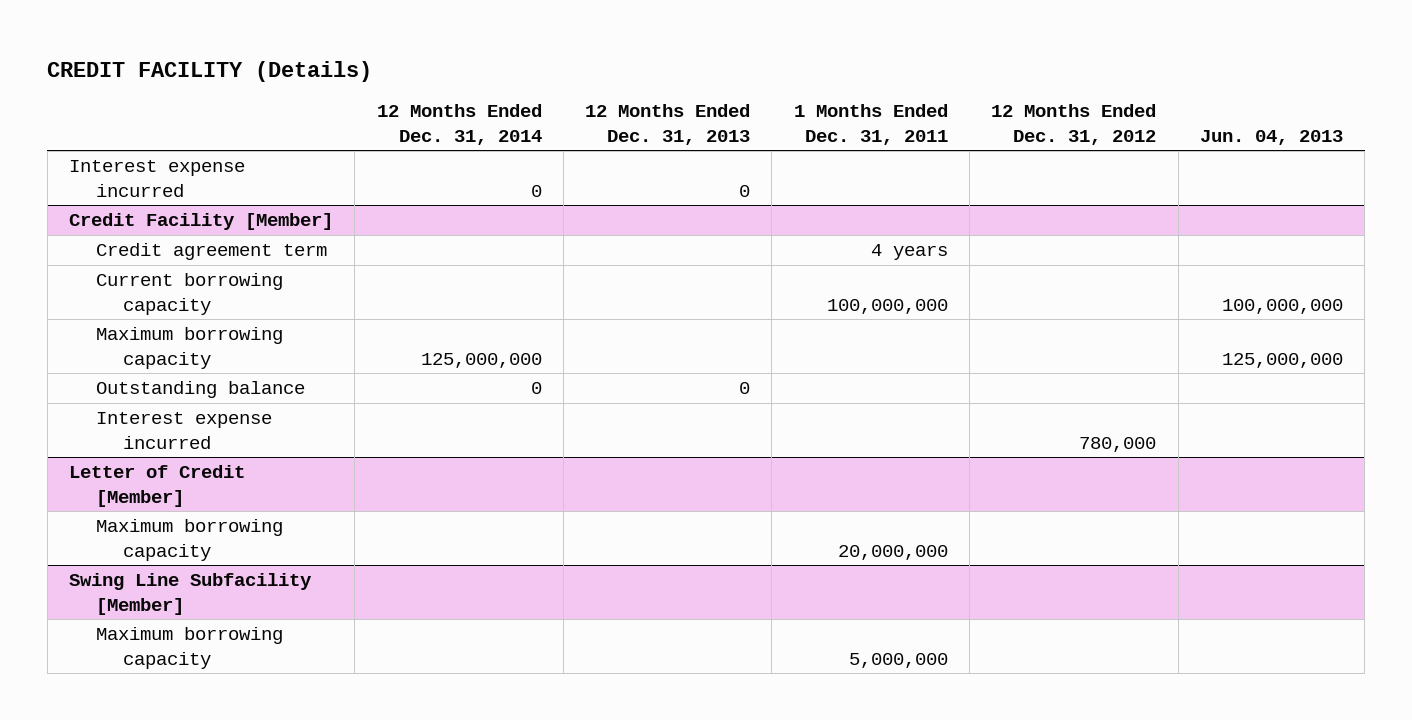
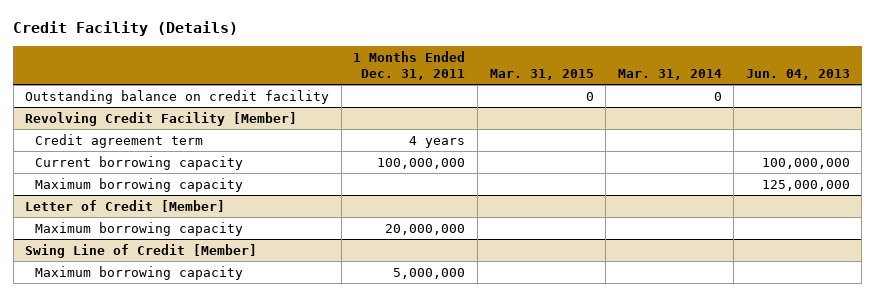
- CREDIT FACILITY (Details)
+ Credit Facility (Details)
- | 12 Months Ended Dec. 31, 2014 | 12 Months Ended Dec. 31, 2013 | 1 Months Ended Dec. 31, 2011 | 12 Months Ended Dec. 31, 2012 | Jun. 04, 2013
+ | 1 Months Ended Dec. 31, 2011 | Mar. 31, 2015 | Mar. 31, 2014 | Jun. 04, 2013
- Interest expense incurred | 0 | 0 | | |
- Credit Facility [Member]
+ Outstanding balance on credit facility | | 0 | 0 |
+ Revolving Credit Facility [Member]
- Outstanding balance | 0 | 0 | | |
- Interest expense incurred | | | | 780,000 |
- Swing Line Subfacility [Member]
+ Swing Line of Credit [Member]

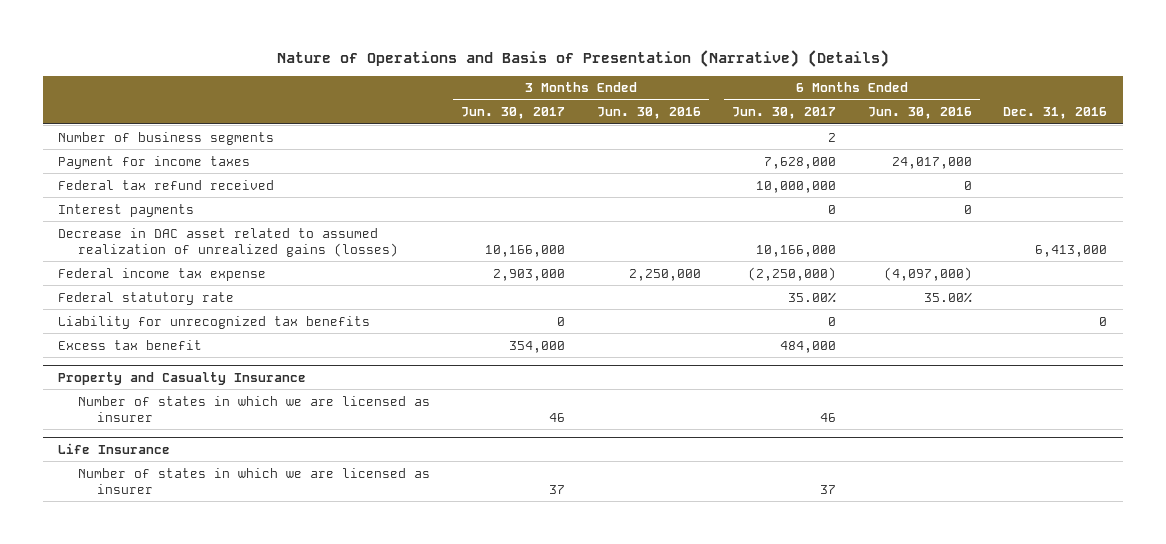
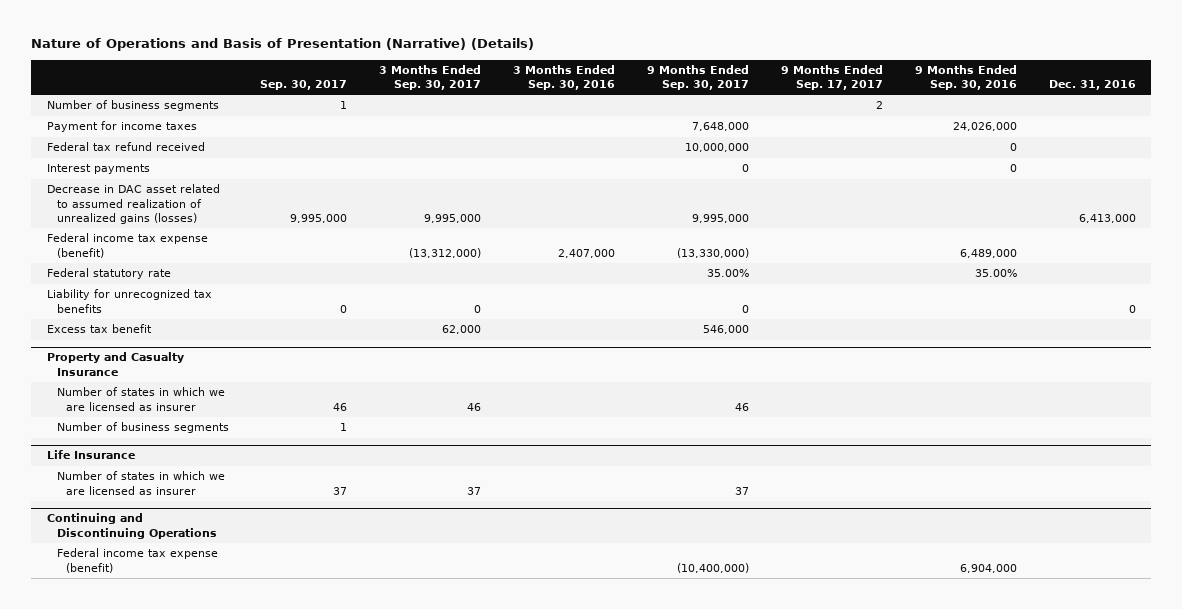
- | 3 Months Ended Jun. 30, 2017 | 3 Months Ended Jun. 30, 2016 | 6 Months Ended Jun. 30, 2017 | 6 Months Ended Jun. 30, 2016 | Dec. 31, 2016
+ | Sep. 30, 2017 | 3 Months Ended Sep. 30, 2017 | 3 Months Ended Sep. 30, 2016 | 9 Months Ended Sep. 30, 2017 | 9 Months Ended Sep. 17, 2017 | 9 Months Ended Sep. 30, 2016 | Dec. 31, 2016
- Federal income tax expense | 2,903,000 | 2,250,000 | (2,250,000) | (4,097,000) |
+ Federal income tax expense (benefit) | | (13,312,000) | 2,407,000 | (13,330,000) | | 6,489,000 |
@ Property and Casualty Insurance
+ Number of business segments | 1 | | | | | |
+ Continuing and Discontinuing Operations
+ Federal income tax expense (benefit) | | | | (10,400,000) | | 6,904,000 |

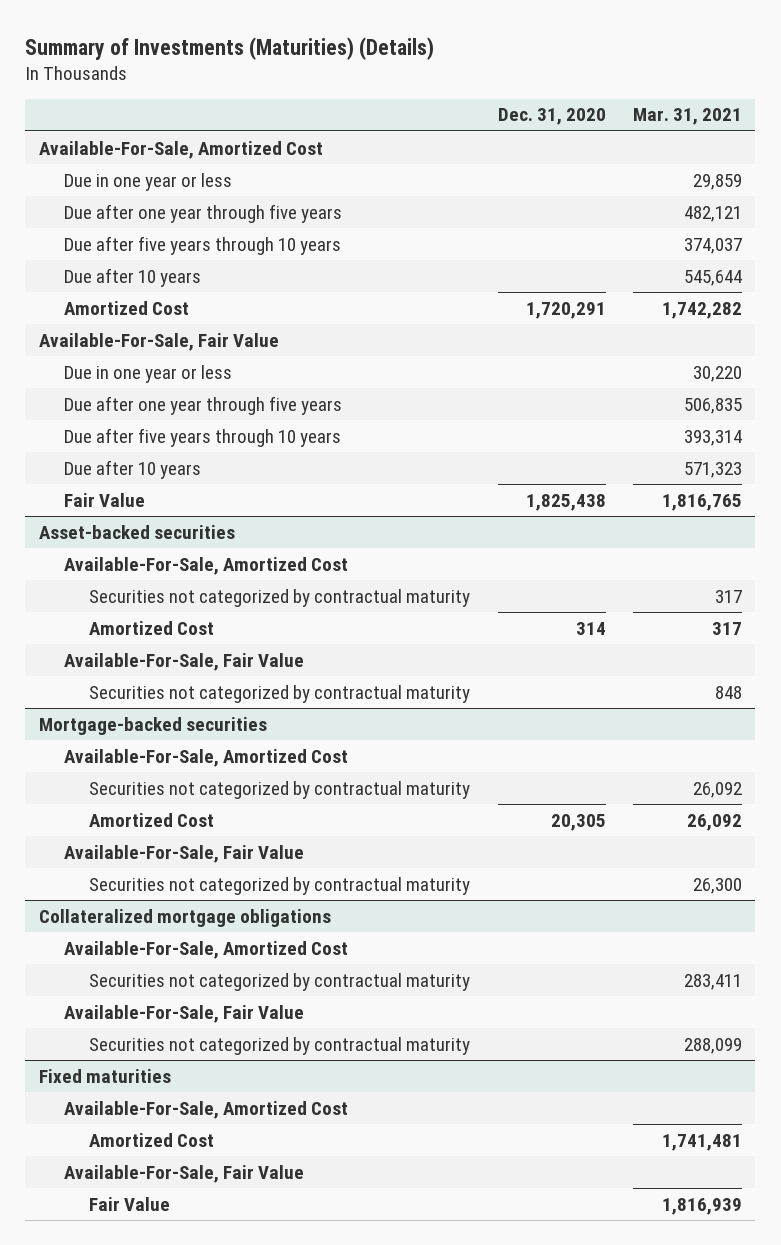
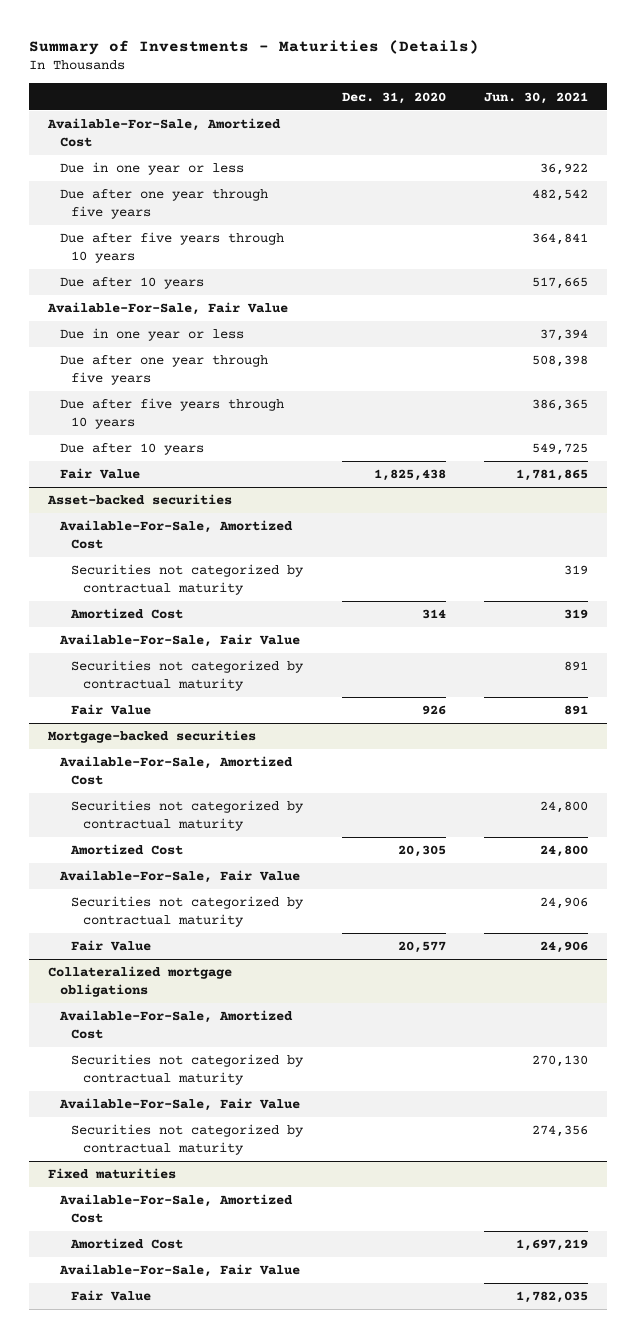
- Summary of Investments (Maturities) (Details)
+ Summary of Investments - Maturities (Details)
- | Dec. 31, 2020 | Mar. 31, 2021
+ | Dec. 31, 2020 | Jun. 30, 2021
- Amortized Cost | 1,720,291 | 1,742,282
@ Asset-backed securities
+ Fair Value | 926 | 891
@ Mortgage-backed securities
+ Fair Value | 20,577 | 24,906

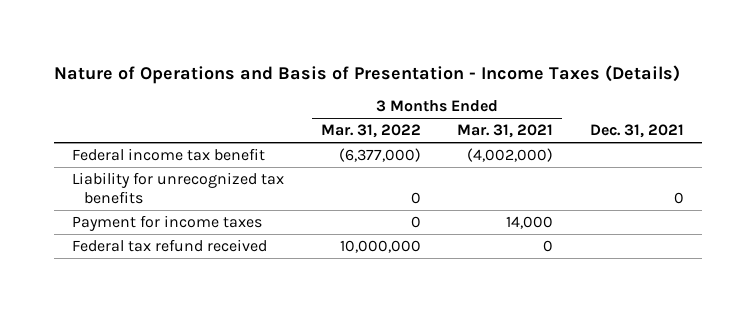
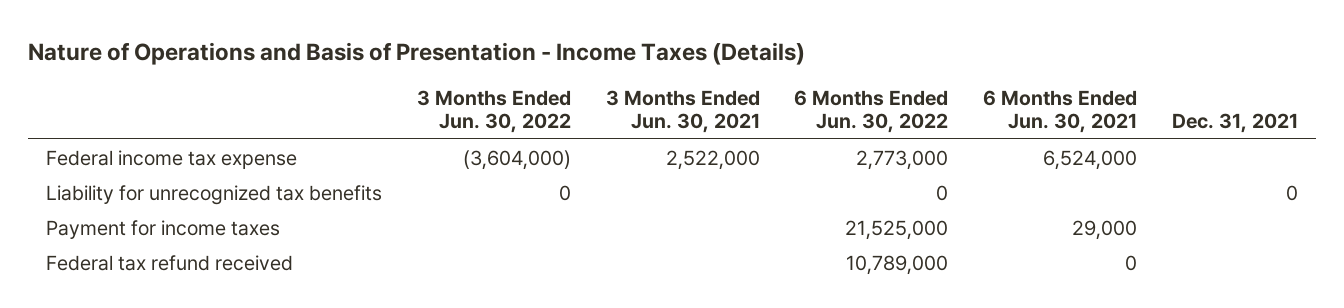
- | 3 Months Ended Mar. 31, 2022 | 3 Months Ended Mar. 31, 2021 | Dec. 31, 2021
+ | 3 Months Ended Jun. 30, 2022 | 3 Months Ended Jun. 30, 2021 | 6 Months Ended Jun. 30, 2022 | 6 Months Ended Jun. 30, 2021 | Dec. 31, 2021
- Federal income tax benefit | (6,377,000) | (4,002,000) |
+ Federal income tax expense | (3,604,000) | 2,522,000 | 2,773,000 | 6,524,000 |

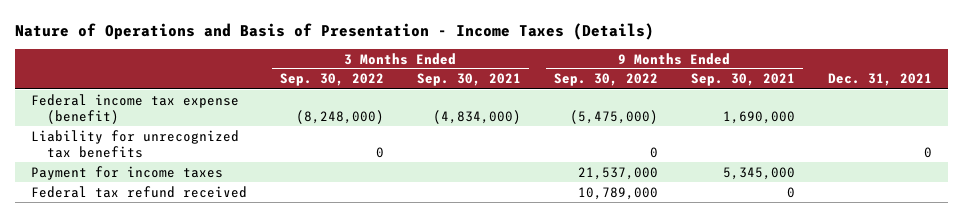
- | 3 Months Ended Jun. 30, 2022 | 3 Months Ended Jun. 30, 2021 | 6 Months Ended Jun. 30, 2022 | 6 Months Ended Jun. 30, 2021 | Dec. 31, 2021
+ | 3 Months Ended Sep. 30, 2022 | 3 Months Ended Sep. 30, 2021 | 9 Months Ended Sep. 30, 2022 | 9 Months Ended Sep. 30, 2021 | Dec. 31, 2021
- Federal income tax expense | (3,604,000) | 2,522,000 | 2,773,000 | 6,524,000 |
+ Federal income tax expense (benefit) | (8,248,000) | (4,834,000) | (5,475,000) | 1,690,000 |

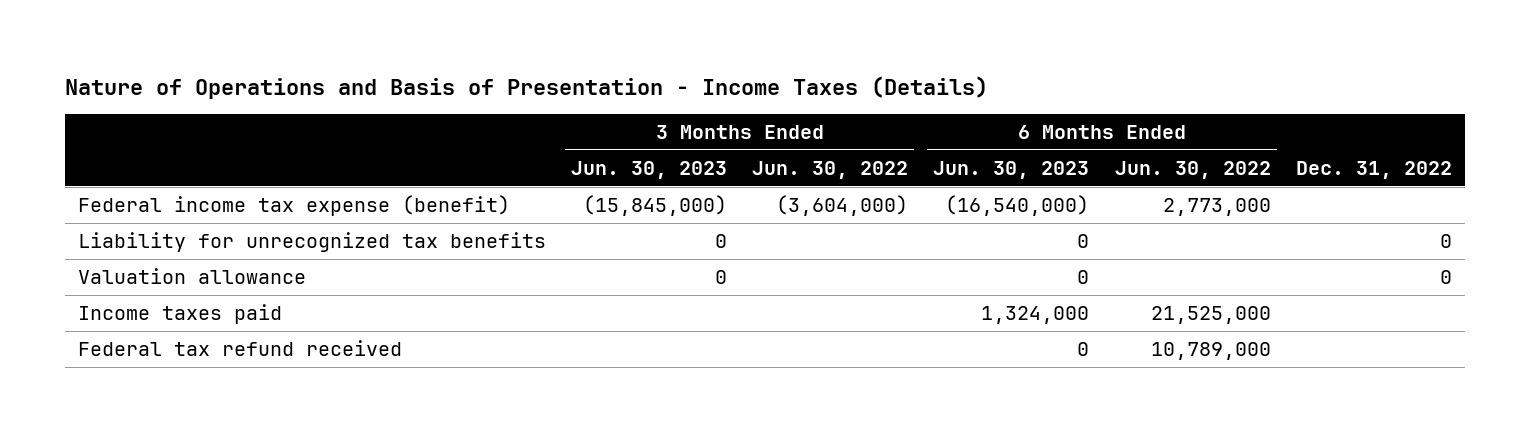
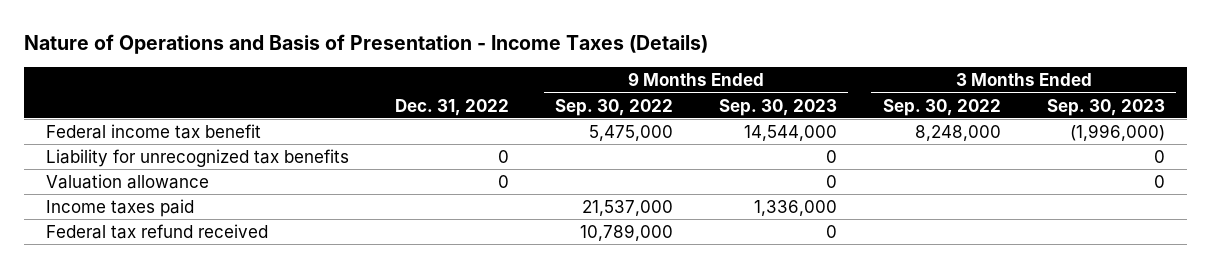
- | 3 Months Ended Jun. 30, 2023 | 3 Months Ended Jun. 30, 2022 | 6 Months Ended Jun. 30, 2023 | 6 Months Ended Jun. 30, 2022 | Dec. 31, 2022
+ | Dec. 31, 2022 | 9 Months Ended Sep. 30, 2022 | 9 Months Ended Sep. 30, 2023 | 3 Months Ended Sep. 30, 2022 | 3 Months Ended Sep. 30, 2023
- Federal income tax expense (benefit) | (15,845,000) | (3,604,000) | (16,540,000) | 2,773,000 |
+ Federal income tax benefit | | 5,475,000 | 14,544,000 | 8,248,000 | (1,996,000)

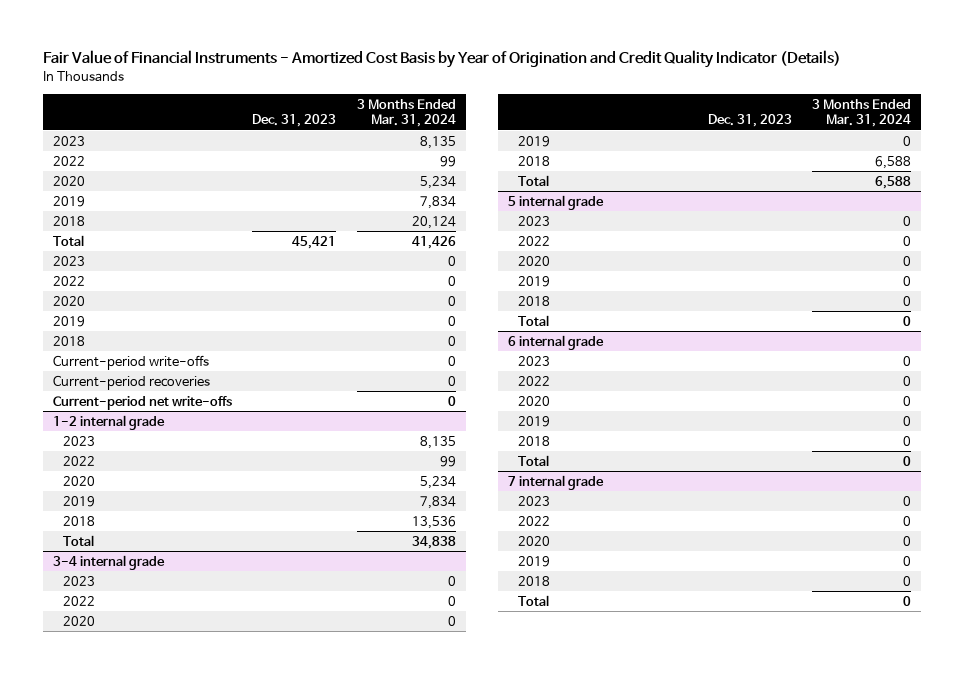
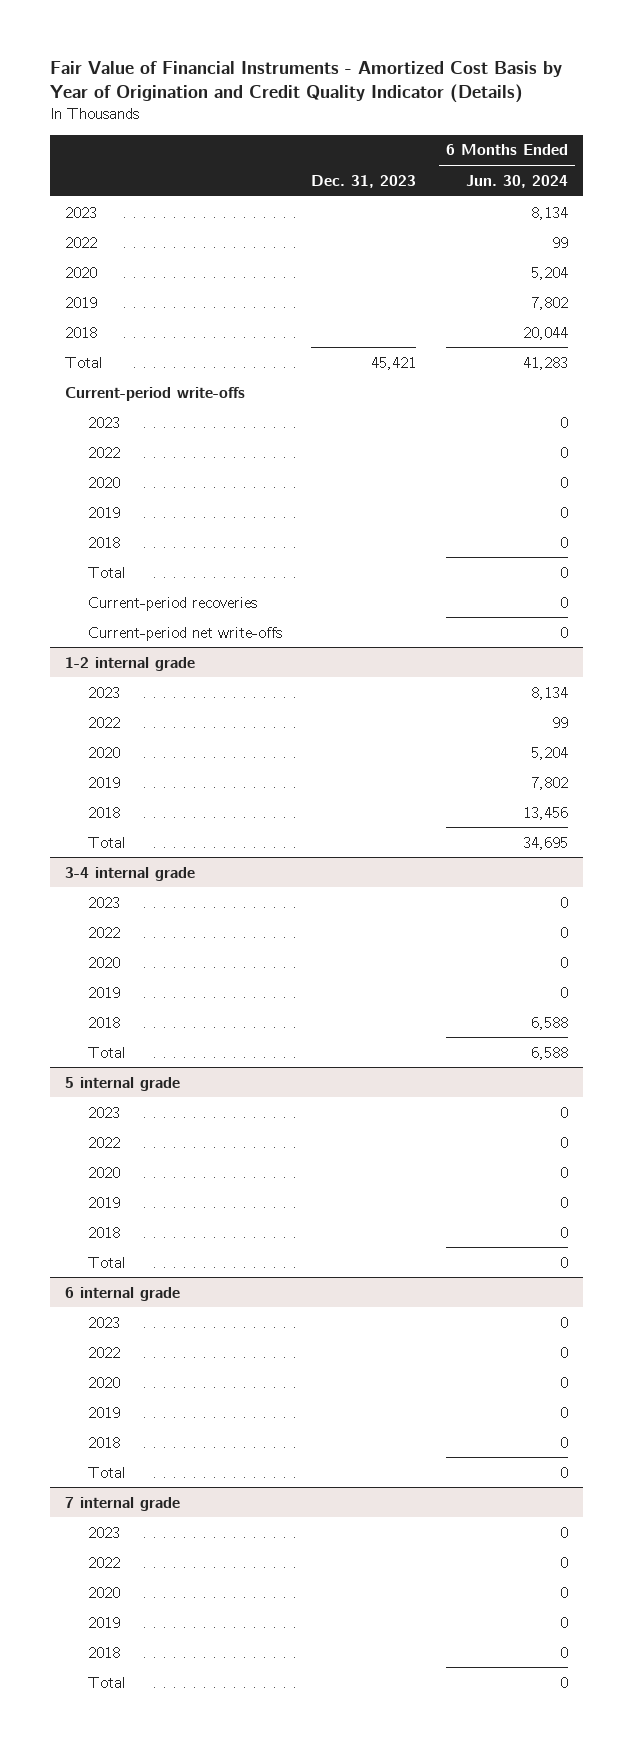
- | Dec. 31, 2023 | 3 Months Ended Mar. 31, 2024
+ | Dec. 31, 2023 | 6 Months Ended Jun. 30, 2024
moved up: Current-period write-offs
+ Total | | 0

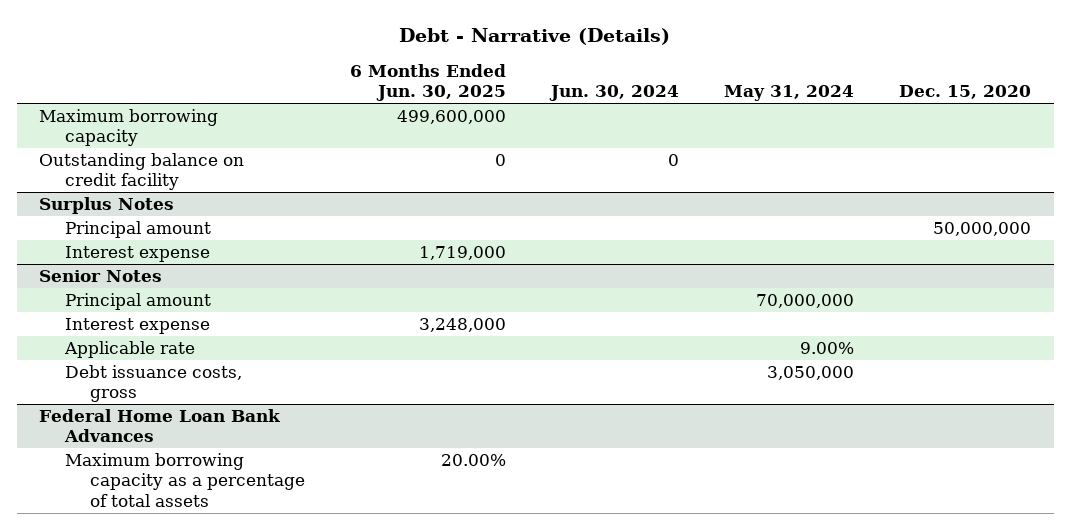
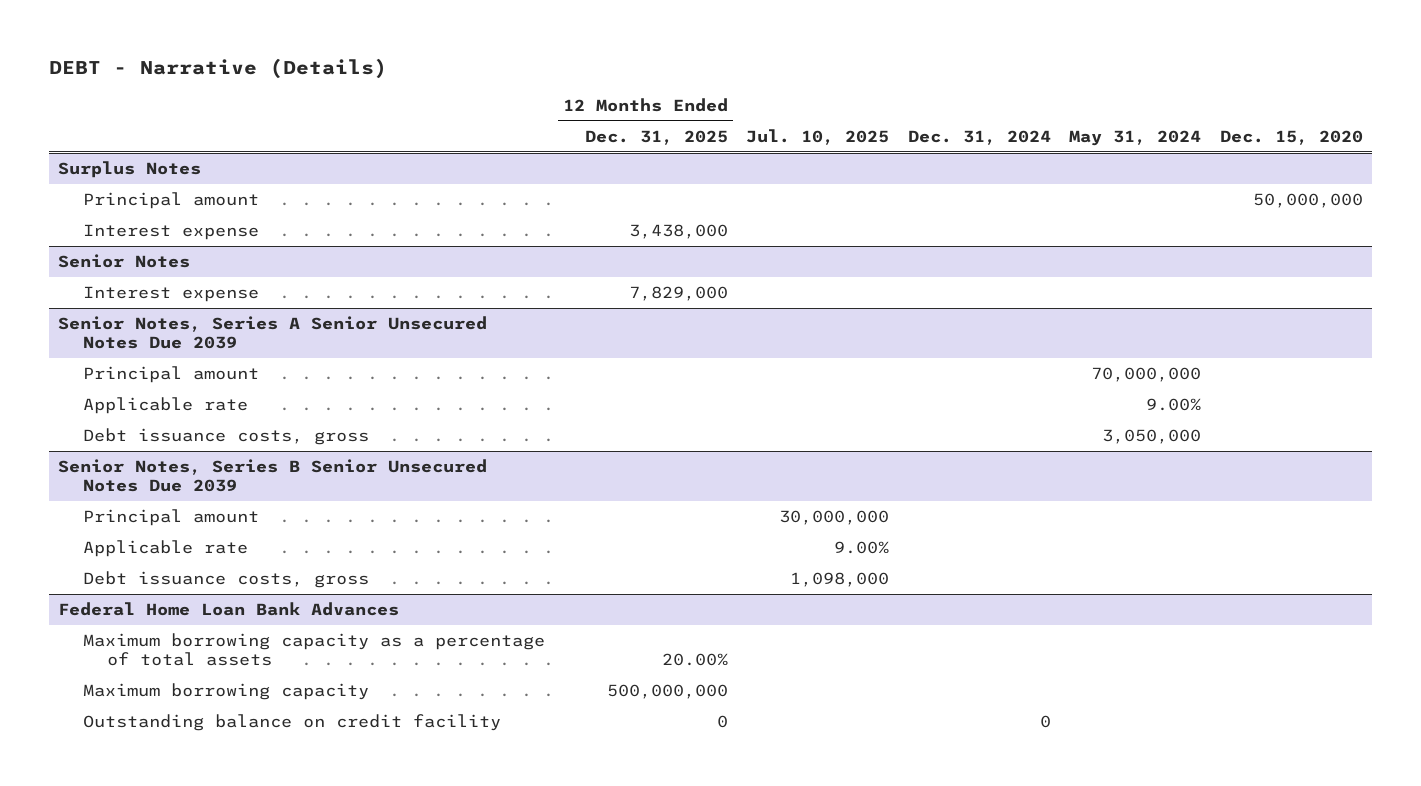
- Debt - Narrative (Details)
+ DEBT - Narrative (Details)
- | 6 Months Ended Jun. 30, 2025 | Jun. 30, 2024 | May 31, 2024 | Dec. 15, 2020
+ | 12 Months Ended Dec. 31, 2025 | Jul. 10, 2025 | Dec. 31, 2024 | May 31, 2024 | Dec. 15, 2020
- Maximum borrowing capacity | 499,600,000 | | |
- Outstanding balance on credit facility | 0 | 0 | |
@ Senior Notes
- Principal amount | | | 70,000,000 |
- Applicable rate | | | 9.00% |
- Debt issuance costs, gross | | | 3,050,000 |
+ Senior Notes, Series A Senior Unsecured Notes Due 2039
+ Principal amount | | | | 70,000,000 |
+ Applicable rate | | | | 9.00% |
+ Debt issuance costs, gross | | | | 3,050,000 |
+ Senior Notes, Series B Senior Unsecured Notes Due 2039
+ Principal amount | | 30,000,000 | | |
+ Applicable rate | | 9.00% | | |
+ Debt issuance costs, gross | | 1,098,000 | | |
@ Federal Home Loan Bank Advances
+ Maximum borrowing capacity | 500,000,000 | | | |
+ Outstanding balance on credit facility | 0 | | 0 | |

